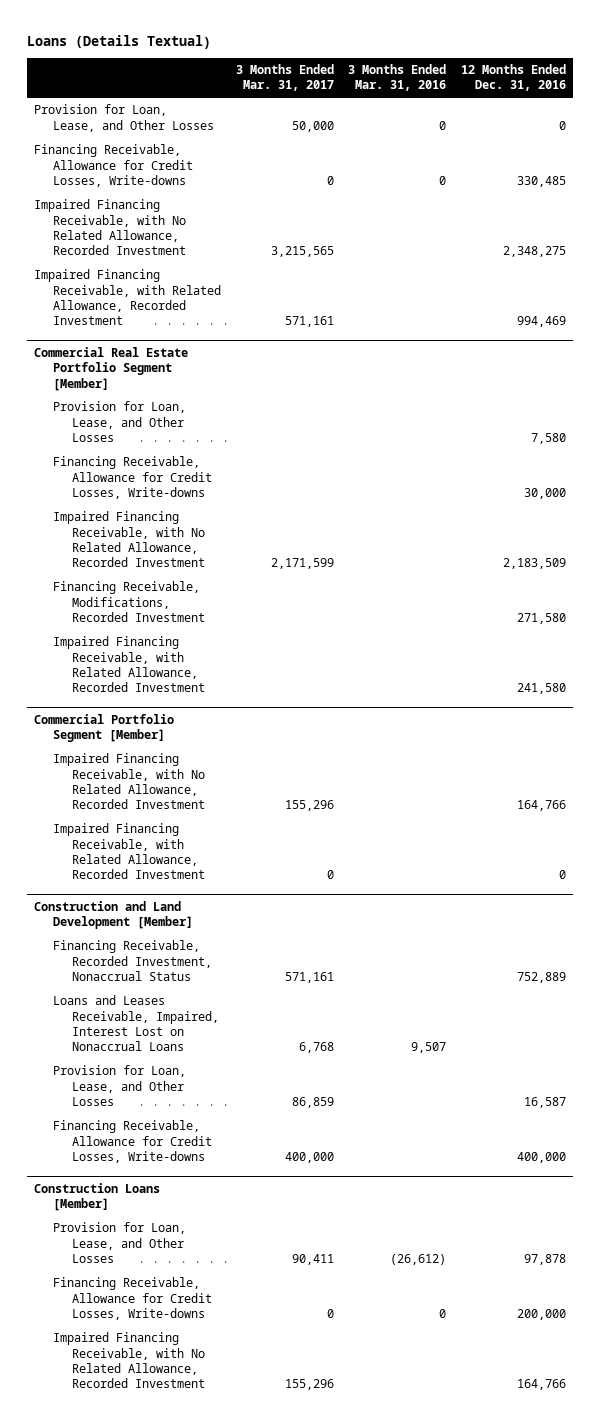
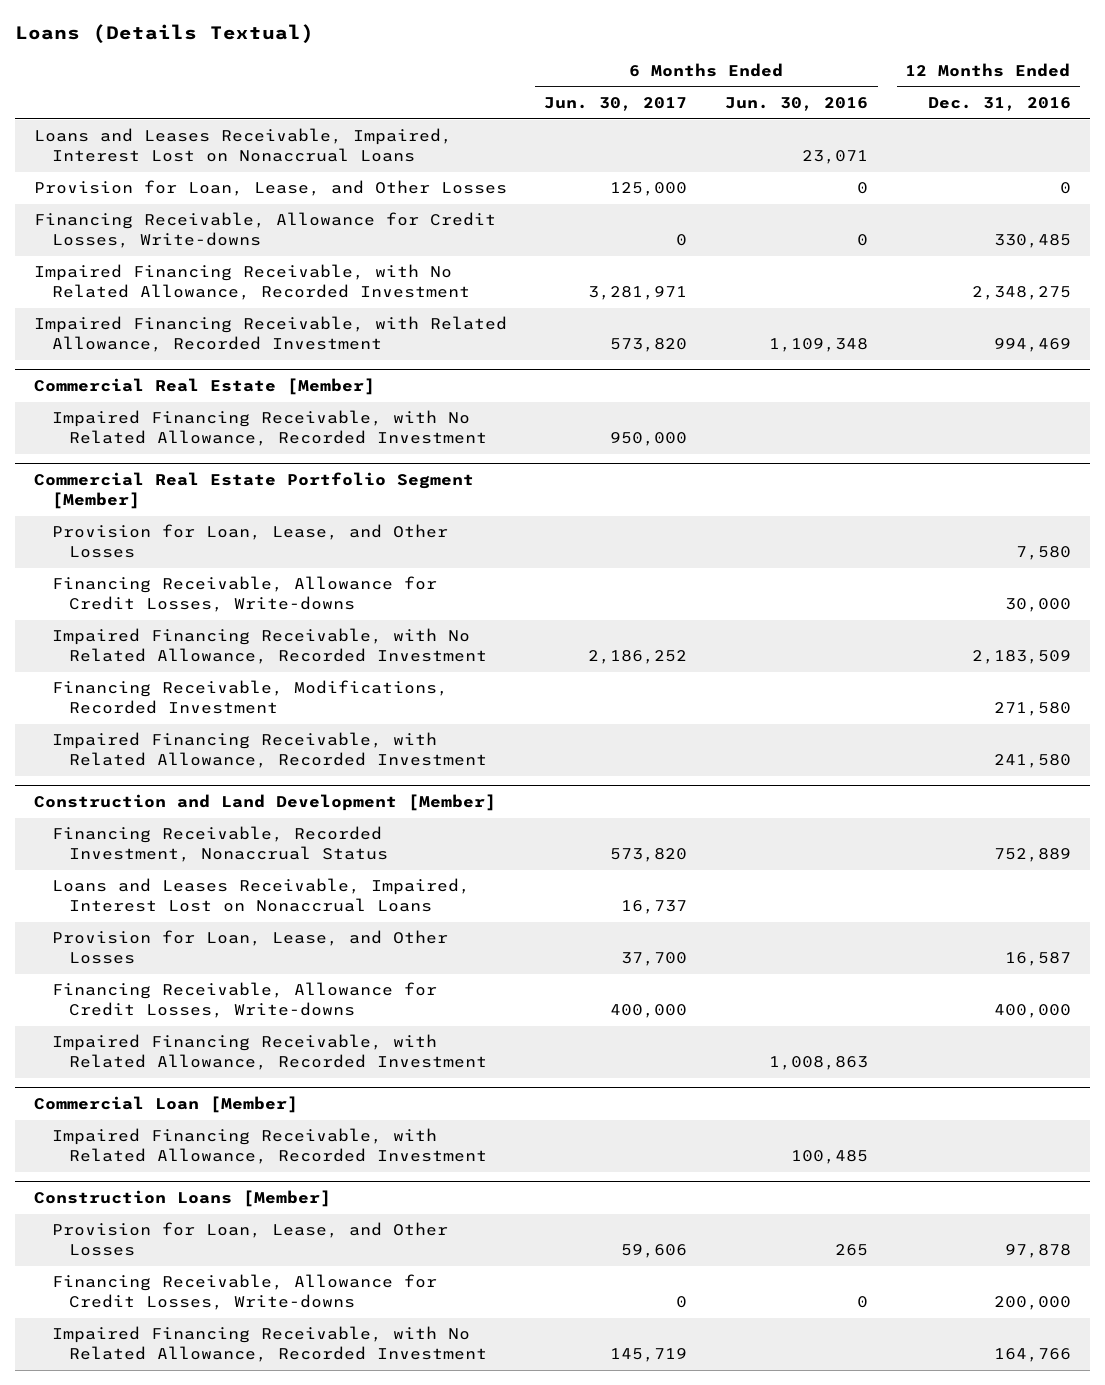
- | 3 Months Ended Mar. 31, 2017 | 3 Months Ended Mar. 31, 2016 | 12 Months Ended Dec. 31, 2016
+ | 6 Months Ended Jun. 30, 2017 | 6 Months Ended Jun. 30, 2016 | 12 Months Ended Dec. 31, 2016
+ Loans and Leases Receivable, Impaired, Interest Lost on Nonaccrual Loans | | 23,071 |
+ Commercial Real Estate [Member]
+ Impaired Financing Receivable, with No Related Allowance, Recorded Investment | 950,000 | |
- Commercial Portfolio Segment [Member]
- Impaired Financing Receivable, with No Related Allowance, Recorded Investment | 155,296 | | 164,766
- Impaired Financing Receivable, with Related Allowance, Recorded Investment | 0 | | 0
@ Construction and Land Development [Member]
+ Impaired Financing Receivable, with Related Allowance, Recorded Investment | | 1,008,863 |
+ Commercial Loan [Member]
+ Impaired Financing Receivable, with Related Allowance, Recorded Investment | | 100,485 |

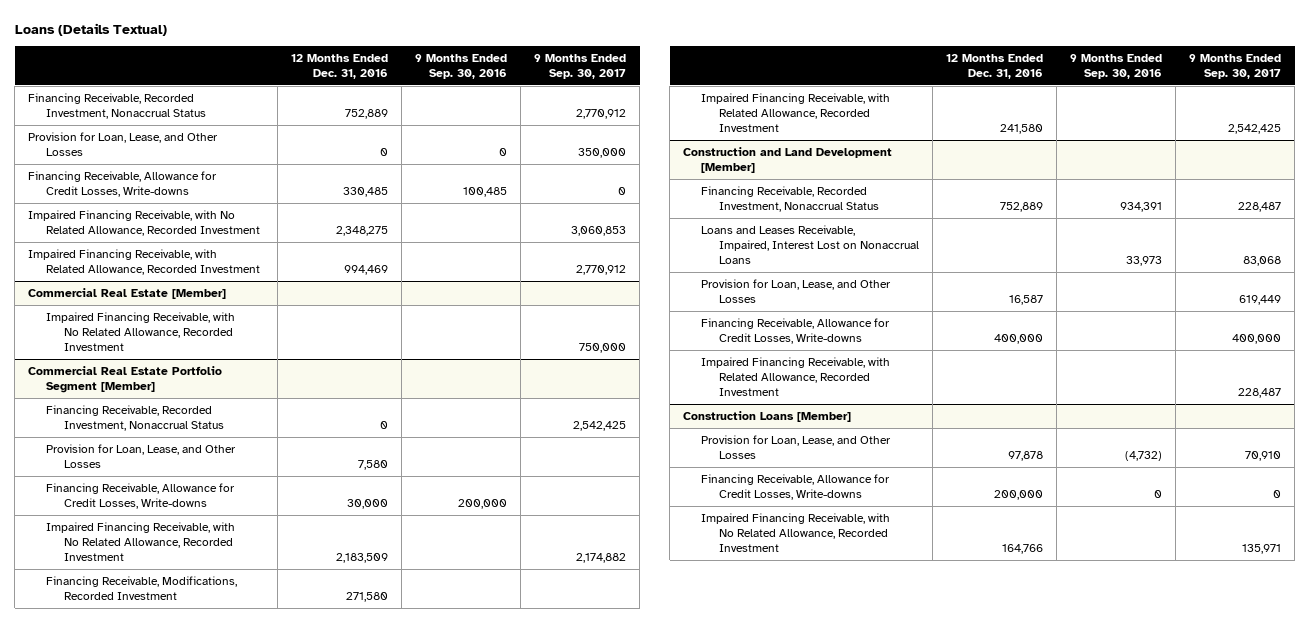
- | 6 Months Ended Jun. 30, 2017 | 6 Months Ended Jun. 30, 2016 | 12 Months Ended Dec. 31, 2016
+ | 12 Months Ended Dec. 31, 2016 | 9 Months Ended Sep. 30, 2016 | 9 Months Ended Sep. 30, 2017
- Loans and Leases Receivable, Impaired, Interest Lost on Nonaccrual Loans | | 23,071 |
+ Financing Receivable, Recorded Investment, Nonaccrual Status | 752,889 | | 2,770,912
@ Commercial Real Estate Portfolio Segment [Member]
+ Financing Receivable, Recorded Investment, Nonaccrual Status | 0 | | 2,542,425
- Commercial Loan [Member]
- Impaired Financing Receivable, with Related Allowance, Recorded Investment | | 100,485 |

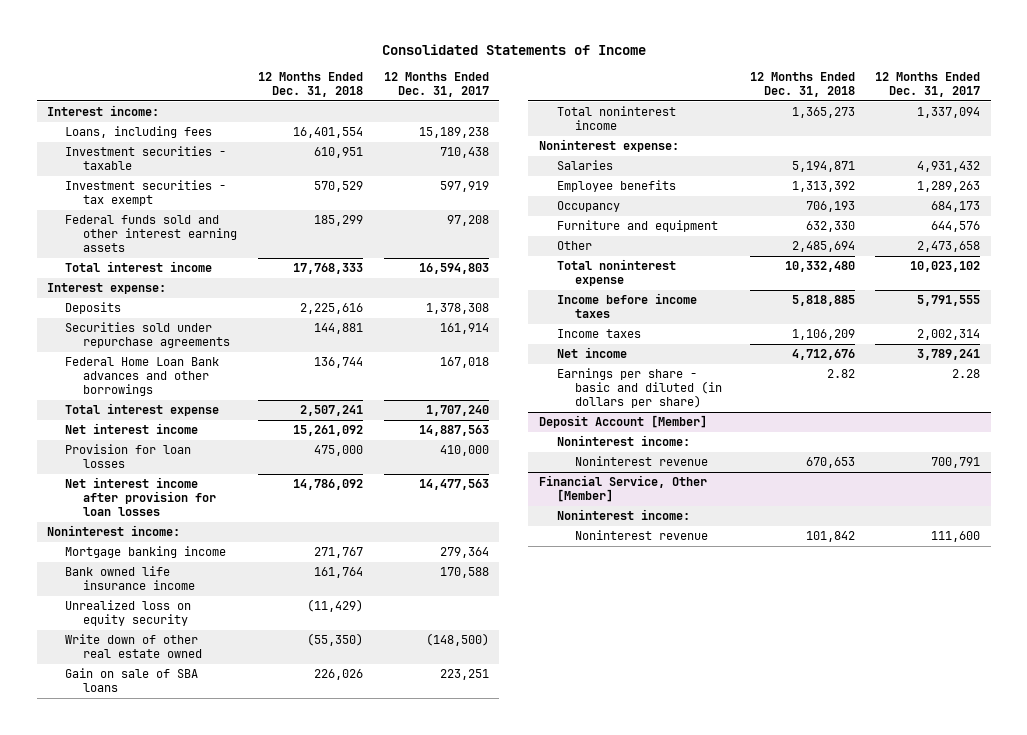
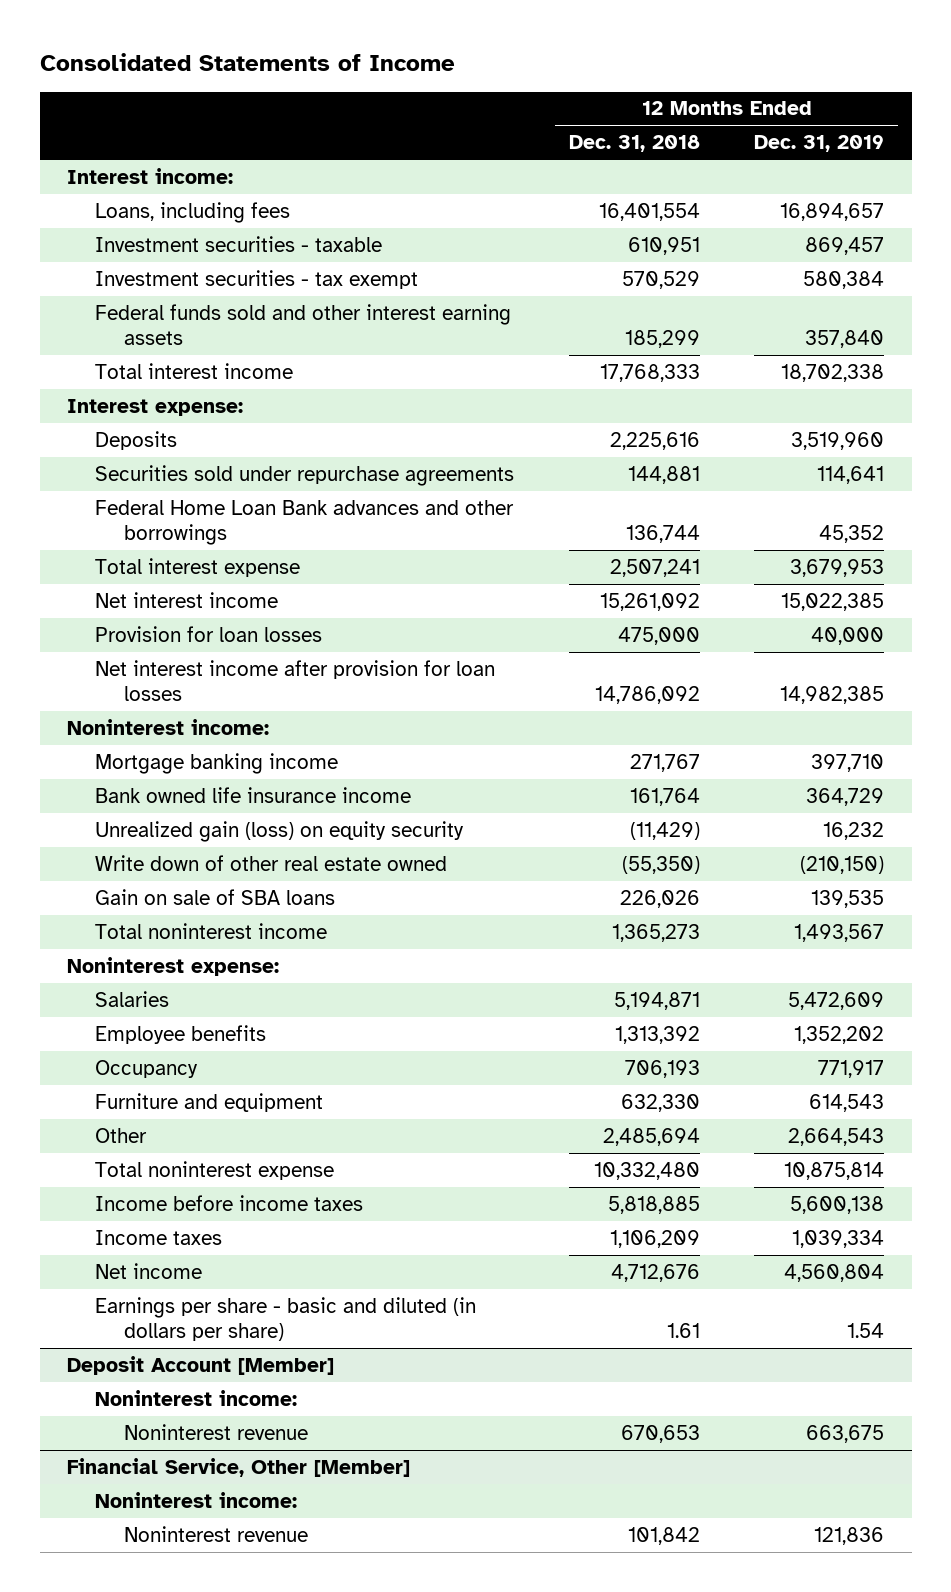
- | 12 Months Ended Dec. 31, 2018 | 12 Months Ended Dec. 31, 2017
+ | 12 Months Ended Dec. 31, 2018 | 12 Months Ended Dec. 31, 2019
- Unrealized loss on equity security | (11,429) |
+ Unrealized gain (loss) on equity security | (11,429) | 16,232
- Earnings per share - basic and diluted (in dollars per share) | 2.82 | 2.28
+ Earnings per share - basic and diluted (in dollars per share) | 1.61 | 1.54

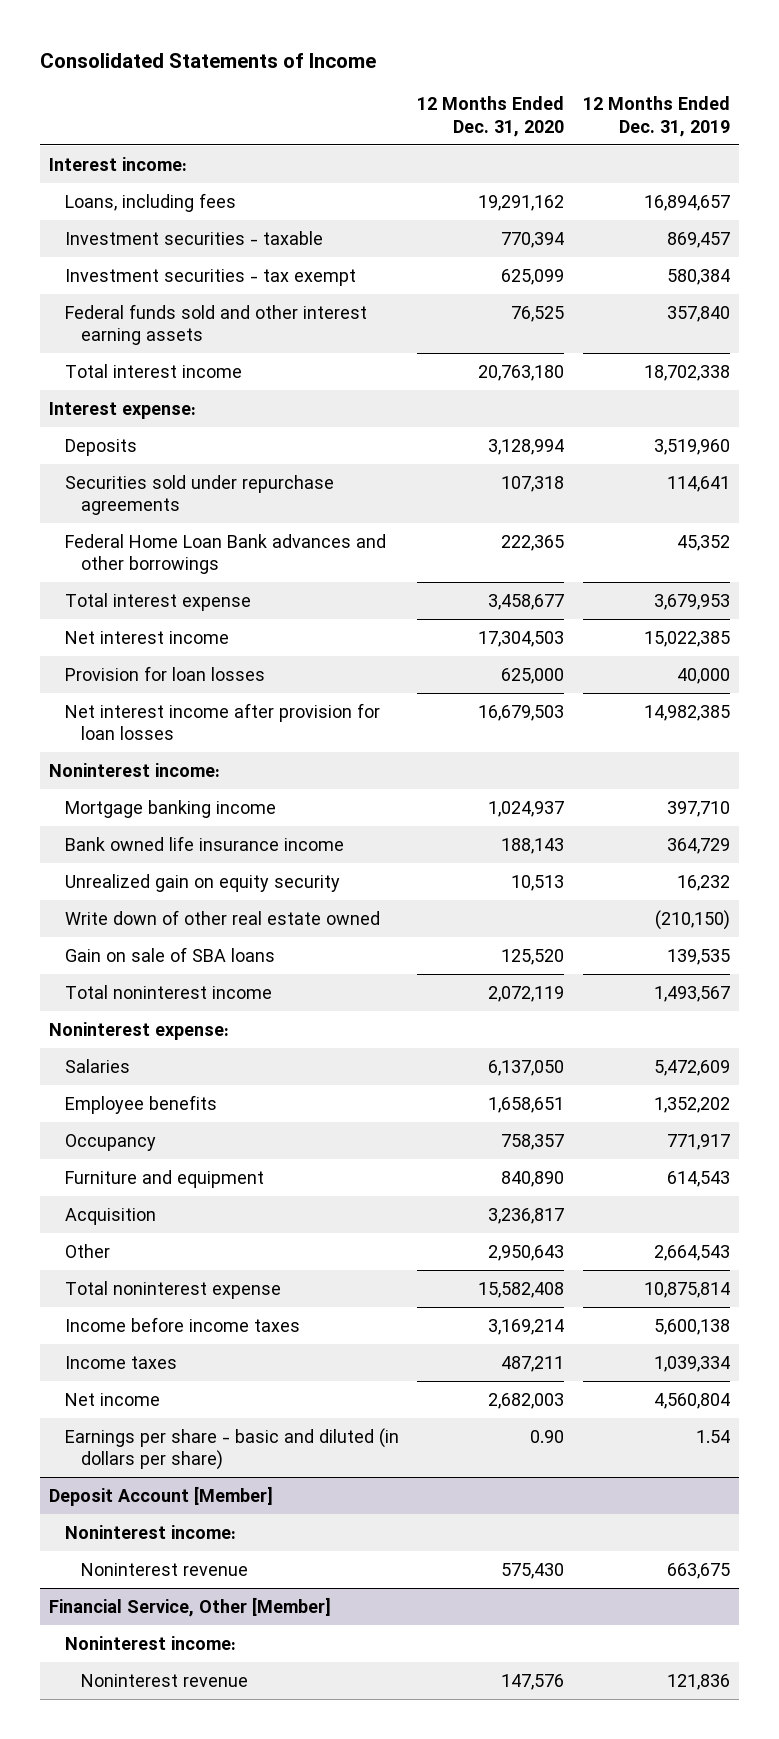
- | 12 Months Ended Dec. 31, 2018 | 12 Months Ended Dec. 31, 2019
+ | 12 Months Ended Dec. 31, 2020 | 12 Months Ended Dec. 31, 2019
- Unrealized gain (loss) on equity security | (11,429) | 16,232
+ Unrealized gain on equity security | 10,513 | 16,232
+ Acquisition | 3,236,817 |

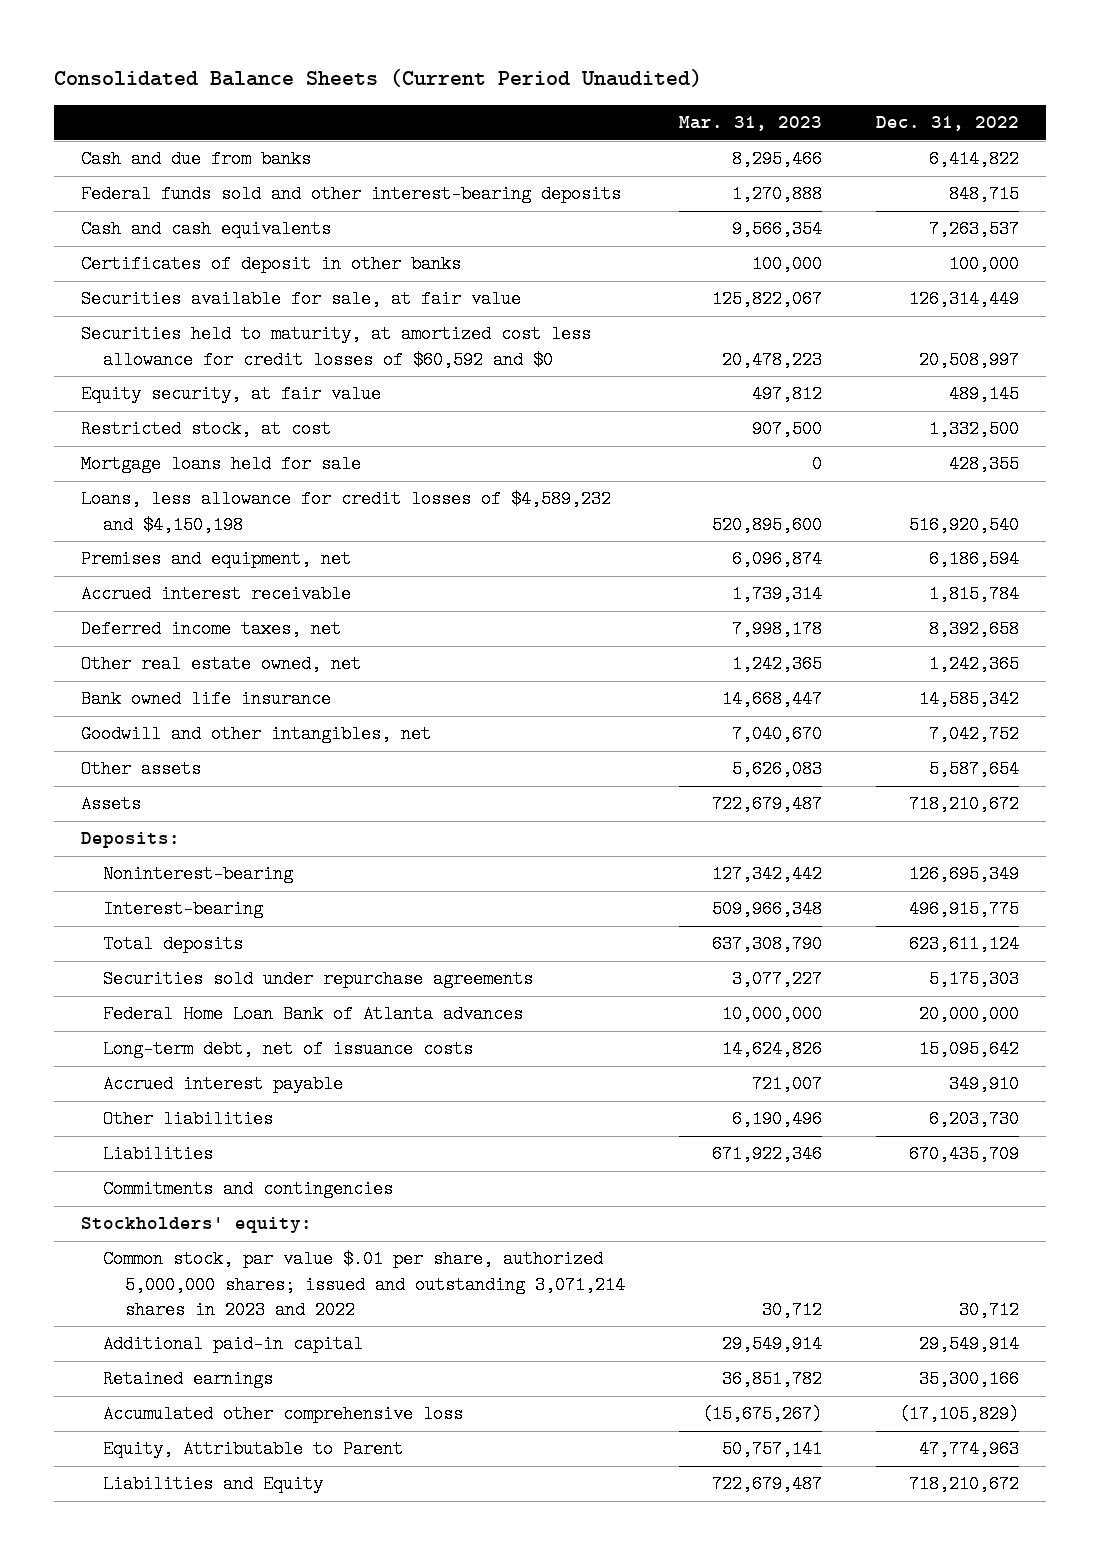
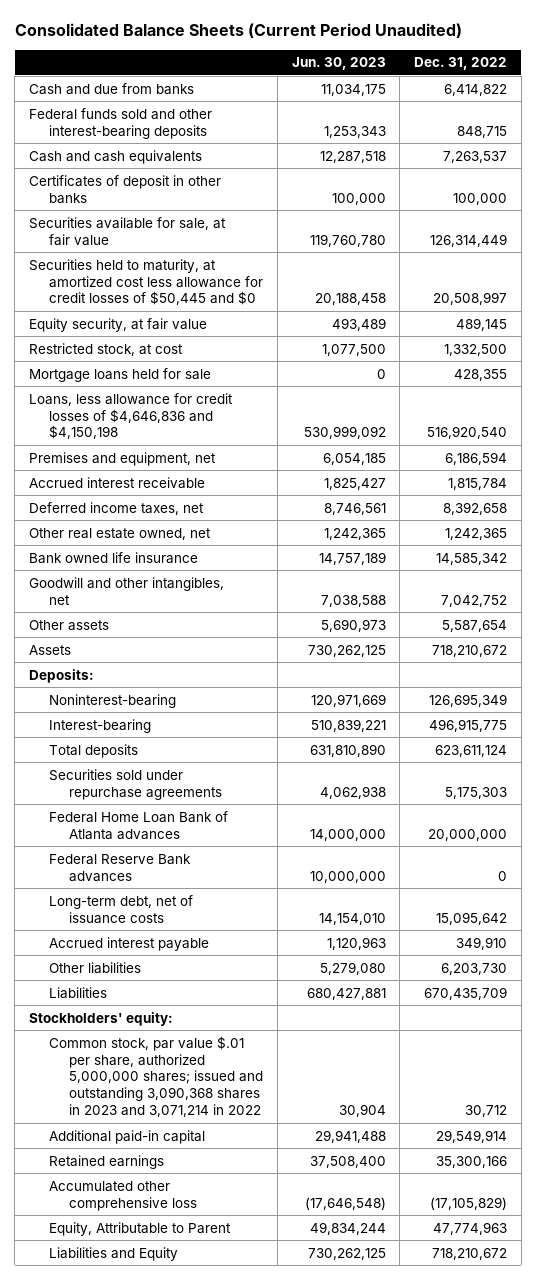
- | Mar. 31, 2023 | Dec. 31, 2022
+ | Jun. 30, 2023 | Dec. 31, 2022
- Securities held to maturity, at amortized cost less allowance for credit losses of $60,592 and $0 | 20,478,223 | 20,508,997
+ Securities held to maturity, at amortized cost less allowance for credit losses of $50,445 and $0 | 20,188,458 | 20,508,997
- Loans, less allowance for credit losses of $4,589,232 and $4,150,198 | 520,895,600 | 516,920,540
+ Loans, less allowance for credit losses of $4,646,836 and $4,150,198 | 530,999,092 | 516,920,540
+ Federal Reserve Bank advances | 10,000,000 | 0
- Commitments and contingencies
- Common stock, par value $.01 per share, authorized 5,000,000 shares; issued and outstanding 3,071,214 shares in 2023 and 2022 | 30,712 | 30,712
+ Common stock, par value $.01 per share, authorized 5,000,000 shares; issued and outstanding 3,090,368 shares in 2023 and 3,071,214 in 2022 | 30,904 | 30,712

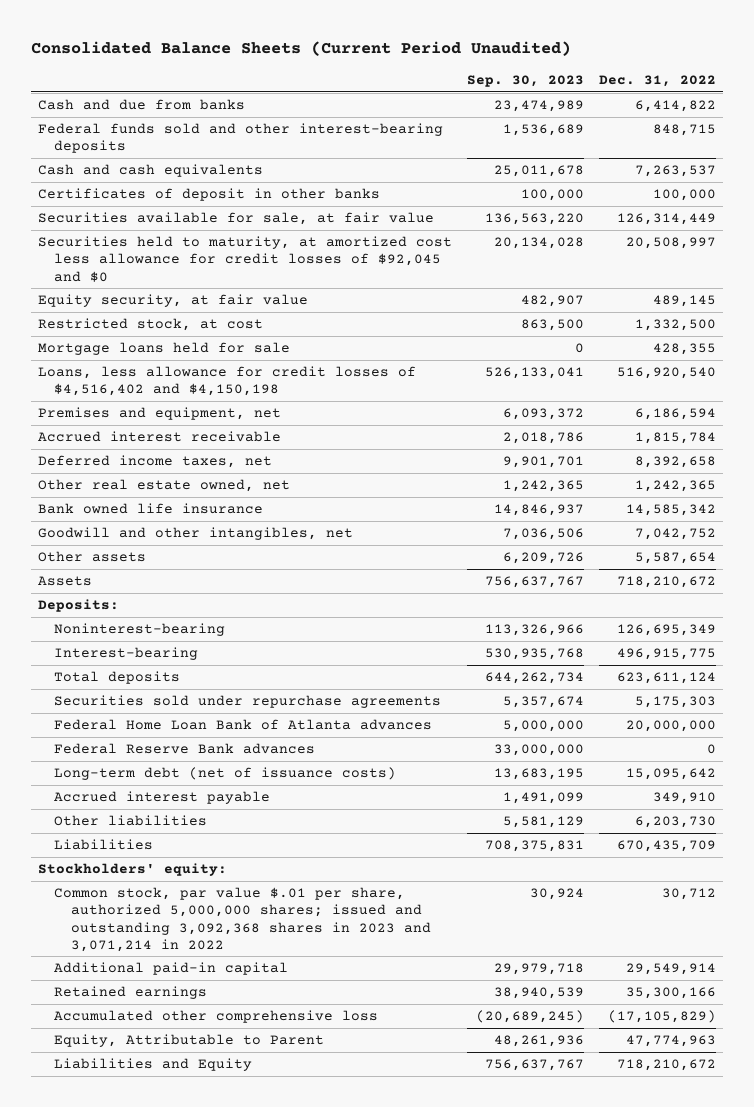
- | Jun. 30, 2023 | Dec. 31, 2022
+ | Sep. 30, 2023 | Dec. 31, 2022
- Securities held to maturity, at amortized cost less allowance for credit losses of $50,445 and $0 | 20,188,458 | 20,508,997
+ Securities held to maturity, at amortized cost less allowance for credit losses of $92,045 and $0 | 20,134,028 | 20,508,997
- Loans, less allowance for credit losses of $4,646,836 and $4,150,198 | 530,999,092 | 516,920,540
+ Loans, less allowance for credit losses of $4,516,402 and $4,150,198 | 526,133,041 | 516,920,540
- Long-term debt, net of issuance costs | 14,154,010 | 15,095,642
+ Long-term debt (net of issuance costs) | 13,683,195 | 15,095,642
- Common stock, par value $.01 per share, authorized 5,000,000 shares; issued and outstanding 3,090,368 shares in 2023 and 3,071,214 in 2022 | 30,904 | 30,712
+ Common stock, par value $.01 per share, authorized 5,000,000 shares; issued and outstanding 3,092,368 shares in 2023 and 3,071,214 in 2022 | 30,924 | 30,712

